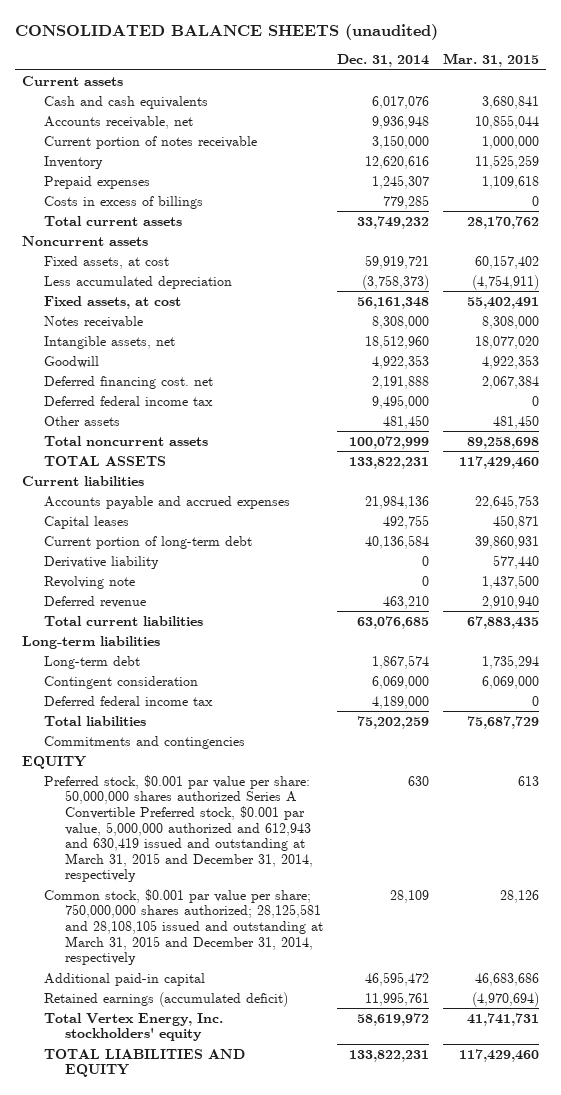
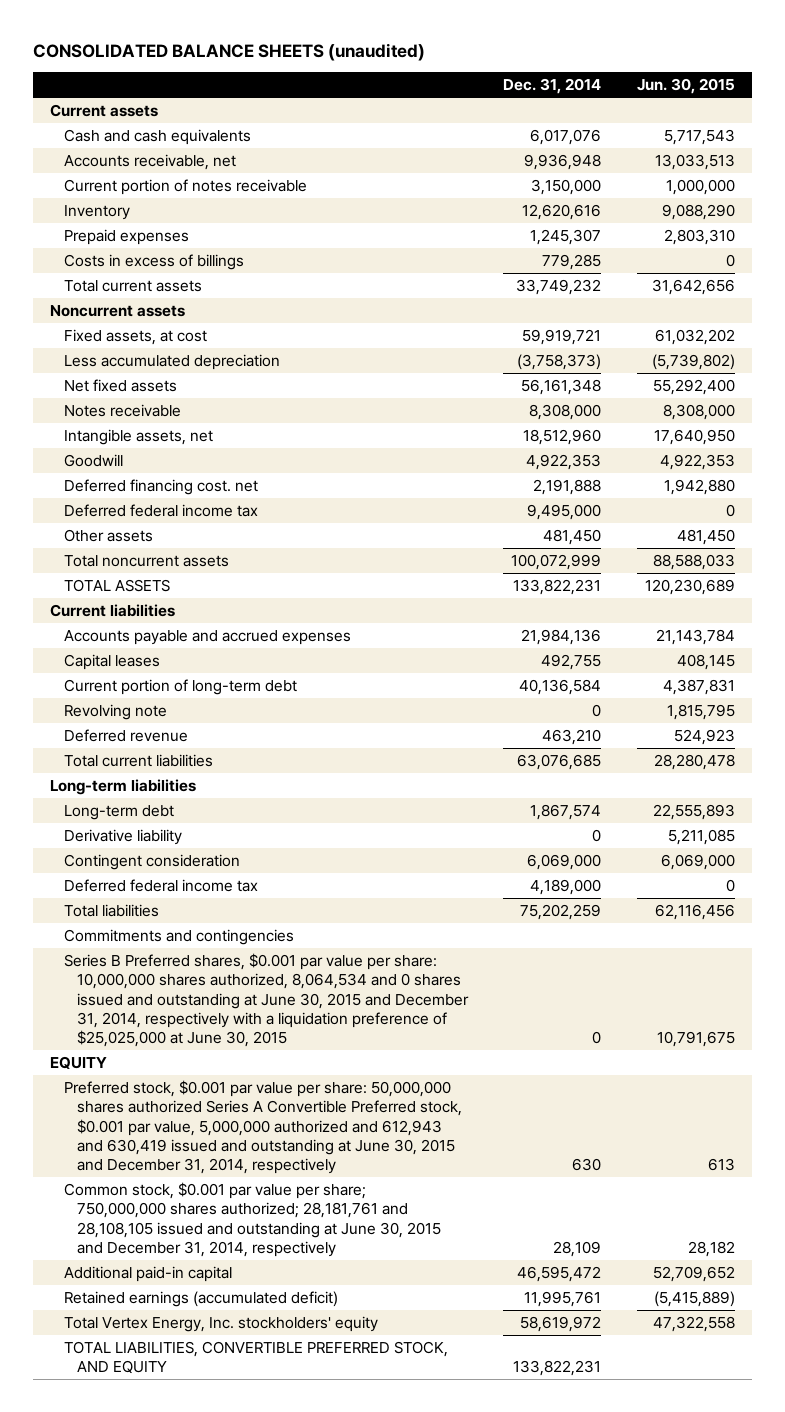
- | Dec. 31, 2014 | Mar. 31, 2015
+ | Dec. 31, 2014 | Jun. 30, 2015
- Fixed assets, at cost | 56,161,348 | 55,402,491
+ Net fixed assets | 56,161,348 | 55,292,400
moved down: Derivative liability | 0 | 5,211,085
+ Series B Preferred shares, $0.001 par value per share: 10,000,000 shares authorized, 8,064,534 and 0 shares issued and outstanding at June 30, 2015 and December 31, 2014, respectively with a liquidation preference of $25,025,000 at June 30, 2015 | 0 | 10,791,675
- Preferred stock, $0.001 par value per share: 50,000,000 shares authorized Series A Convertible Preferred stock, $0.001 par value, 5,000,000 authorized and 612,943 and 630,419 issued and outstanding at March 31, 2015 and December 31, 2014, respectively | 630 | 613
- Common stock, $0.001 par value per share; 750,000,000 shares authorized; 28,125,581 and 28,108,105 issued and outstanding at March 31, 2015 and December 31, 2014, respectively | 28,109 | 28,126
+ Preferred stock, $0.001 par value per share: 50,000,000 shares authorized Series A Convertible Preferred stock, $0.001 par value, 5,000,000 authorized and 612,943 and 630,419 issued and outstanding at June 30, 2015 and December 31, 2014, respectively | 630 | 613
+ Common stock, $0.001 par value per share; 750,000,000 shares authorized; 28,181,761 and 28,108,105 issued and outstanding at June 30, 2015 and December 31, 2014, respectively | 28,109 | 28,182
- TOTAL LIABILITIES AND EQUITY | 133,822,231 | 117,429,460
+ TOTAL LIABILITIES, CONVERTIBLE PREFERRED STOCK, AND EQUITY | 133,822,231 |

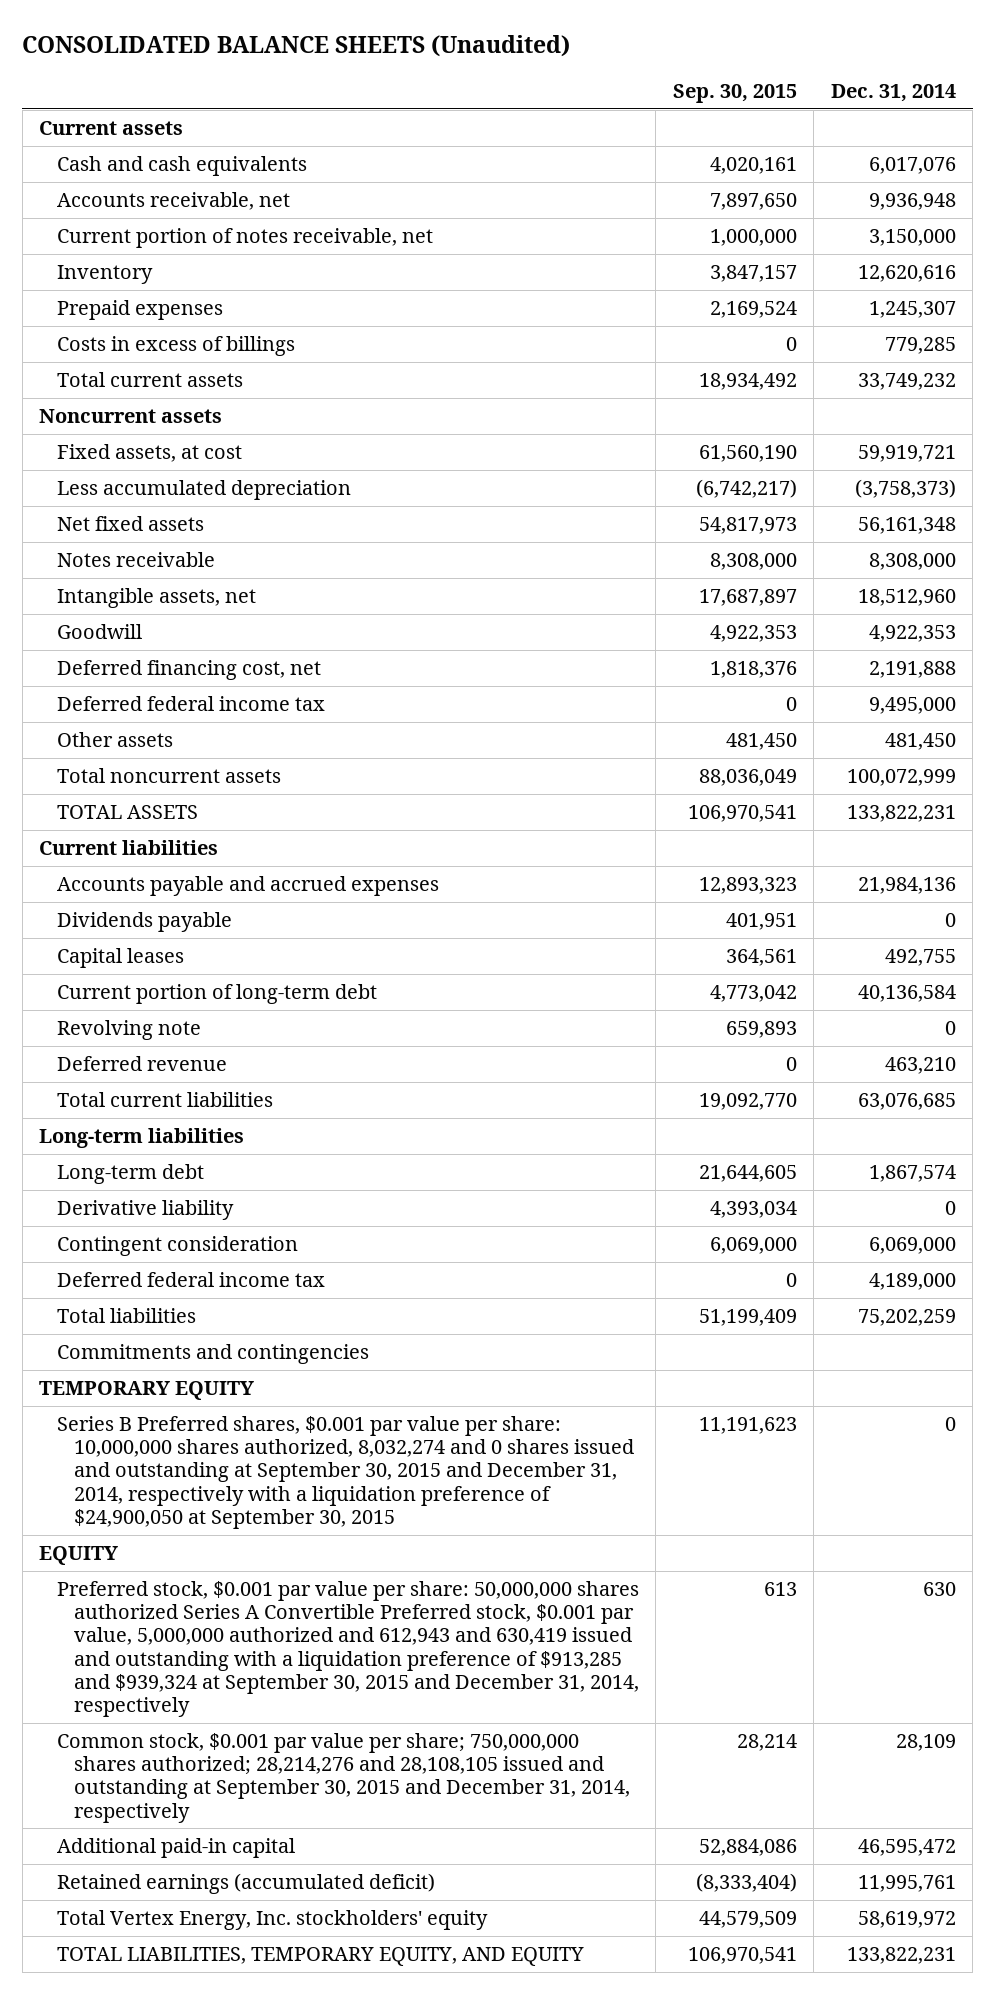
- CONSOLIDATED BALANCE SHEETS (unaudited)
+ CONSOLIDATED BALANCE SHEETS (Unaudited)
- | Dec. 31, 2014 | Jun. 30, 2015
+ | Sep. 30, 2015 | Dec. 31, 2014
- Current portion of notes receivable | 3,150,000 | 1,000,000
+ Current portion of notes receivable, net | 1,000,000 | 3,150,000
- Deferred financing cost. net | 2,191,888 | 1,942,880
+ Deferred financing cost, net | 1,818,376 | 2,191,888
+ Dividends payable | 401,951 | 0
- Series B Preferred shares, $0.001 par value per share: 10,000,000 shares authorized, 8,064,534 and 0 shares issued and outstanding at June 30, 2015 and December 31, 2014, respectively with a liquidation preference of $25,025,000 at June 30, 2015 | 0 | 10,791,675
+ TEMPORARY EQUITY
+ Series B Preferred shares, $0.001 par value per share: 10,000,000 shares authorized, 8,032,274 and 0 shares issued and outstanding at September 30, 2015 and December 31, 2014, respectively with a liquidation preference of $24,900,050 at September 30, 2015 | 11,191,623 | 0
- Preferred stock, $0.001 par value per share: 50,000,000 shares authorized Series A Convertible Preferred stock, $0.001 par value, 5,000,000 authorized and 612,943 and 630,419 issued and outstanding at June 30, 2015 and December 31, 2014, respectively | 630 | 613
- Common stock, $0.001 par value per share; 750,000,000 shares authorized; 28,181,761 and 28,108,105 issued and outstanding at June 30, 2015 and December 31, 2014, respectively | 28,109 | 28,182
+ Preferred stock, $0.001 par value per share: 50,000,000 shares authorized Series A Convertible Preferred stock, $0.001 par value, 5,000,000 authorized and 612,943 and 630,419 issued and outstanding with a liquidation preference of $913,285 and $939,324 at September 30, 2015 and December 31, 2014, respectively | 613 | 630
+ Common stock, $0.001 par value per share; 750,000,000 shares authorized; 28,214,276 and 28,108,105 issued and outstanding at September 30, 2015 and December 31, 2014, respectively | 28,214 | 28,109
- TOTAL LIABILITIES, CONVERTIBLE PREFERRED STOCK, AND EQUITY | 133,822,231 |
+ TOTAL LIABILITIES, TEMPORARY EQUITY, AND EQUITY | 106,970,541 | 133,822,231

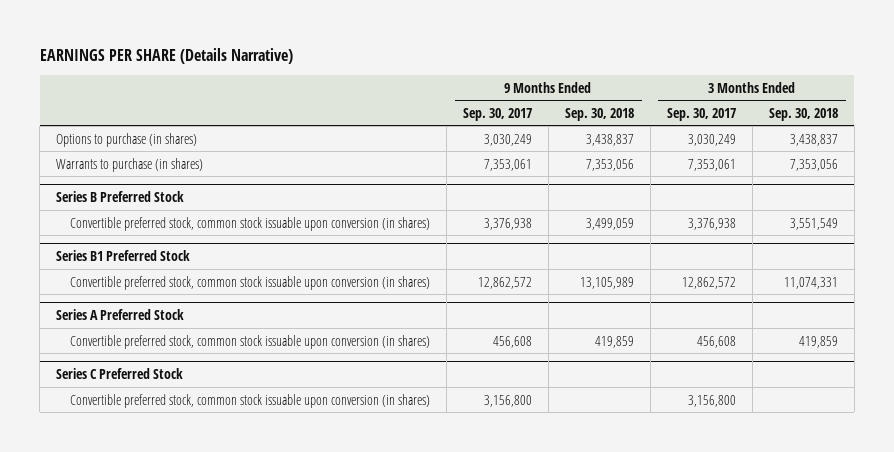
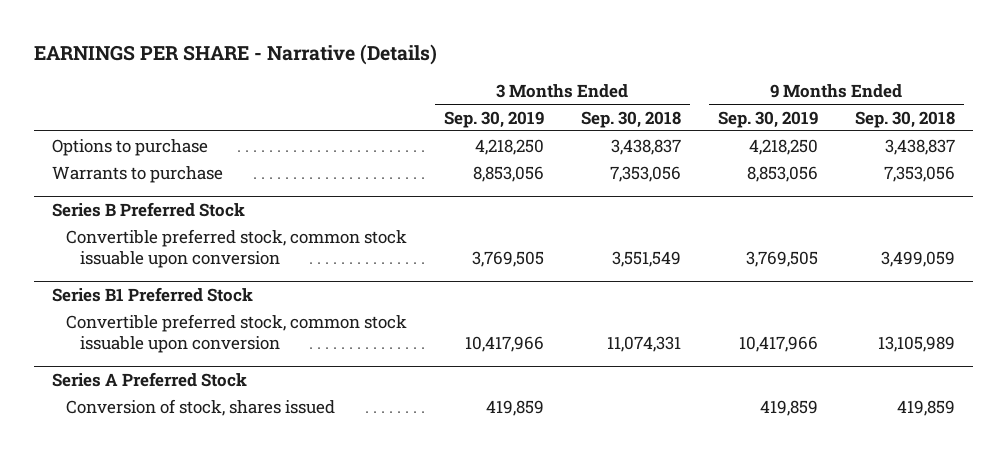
- EARNINGS PER SHARE (Details Narrative)
+ EARNINGS PER SHARE - Narrative (Details)
- | 9 Months Ended Sep. 30, 2017 | 9 Months Ended Sep. 30, 2018 | 3 Months Ended Sep. 30, 2017 | 3 Months Ended Sep. 30, 2018
+ | 3 Months Ended Sep. 30, 2019 | 3 Months Ended Sep. 30, 2018 | 9 Months Ended Sep. 30, 2019 | 9 Months Ended Sep. 30, 2018
- Options to purchase (in shares) | 3,030,249 | 3,438,837 | 3,030,249 | 3,438,837
- Warrants to purchase (in shares) | 7,353,061 | 7,353,056 | 7,353,061 | 7,353,056
+ Options to purchase | 4,218,250 | 3,438,837 | 4,218,250 | 3,438,837
+ Warrants to purchase | 8,853,056 | 7,353,056 | 8,853,056 | 7,353,056
@ Series B Preferred Stock
- Convertible preferred stock, common stock issuable upon conversion (in shares) | 3,376,938 | 3,499,059 | 3,376,938 | 3,551,549
+ Convertible preferred stock, common stock issuable upon conversion | 3,769,505 | 3,551,549 | 3,769,505 | 3,499,059
@ Series B1 Preferred Stock
- Convertible preferred stock, common stock issuable upon conversion (in shares) | 12,862,572 | 13,105,989 | 12,862,572 | 11,074,331
+ Convertible preferred stock, common stock issuable upon conversion | 10,417,966 | 11,074,331 | 10,417,966 | 13,105,989
@ Series A Preferred Stock
- Convertible preferred stock, common stock issuable upon conversion (in shares) | 456,608 | 419,859 | 456,608 | 419,859
- Series C Preferred Stock
- Convertible preferred stock, common stock issuable upon conversion (in shares) | 3,156,800 | | 3,156,800 |
@ Series A Preferred Stock
+ Conversion of stock, shares issued | 419,859 | | 419,859 | 419,859

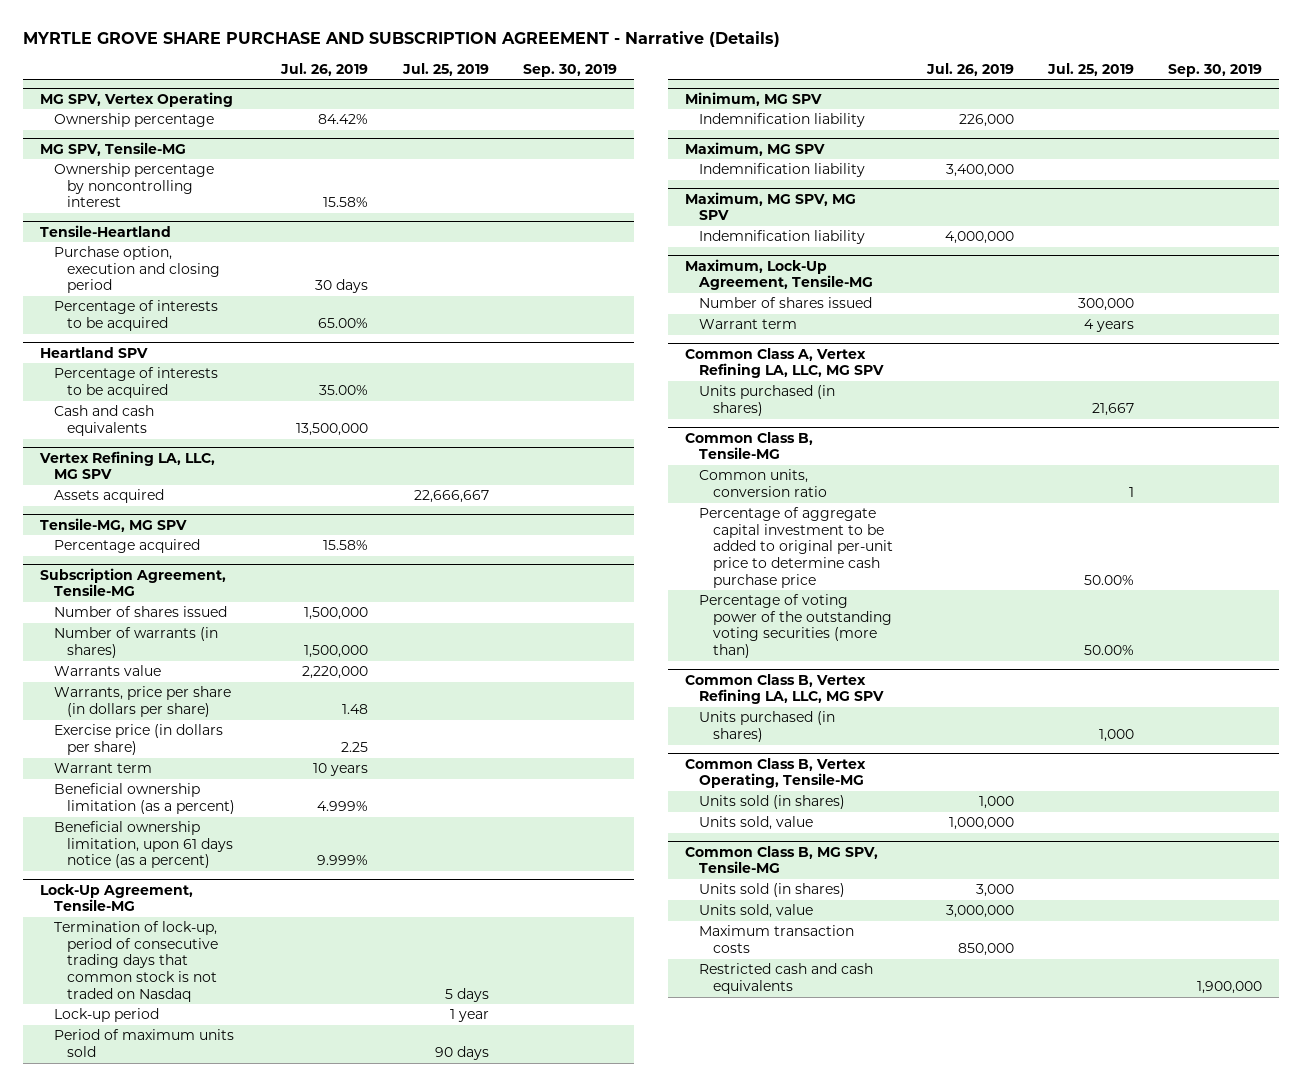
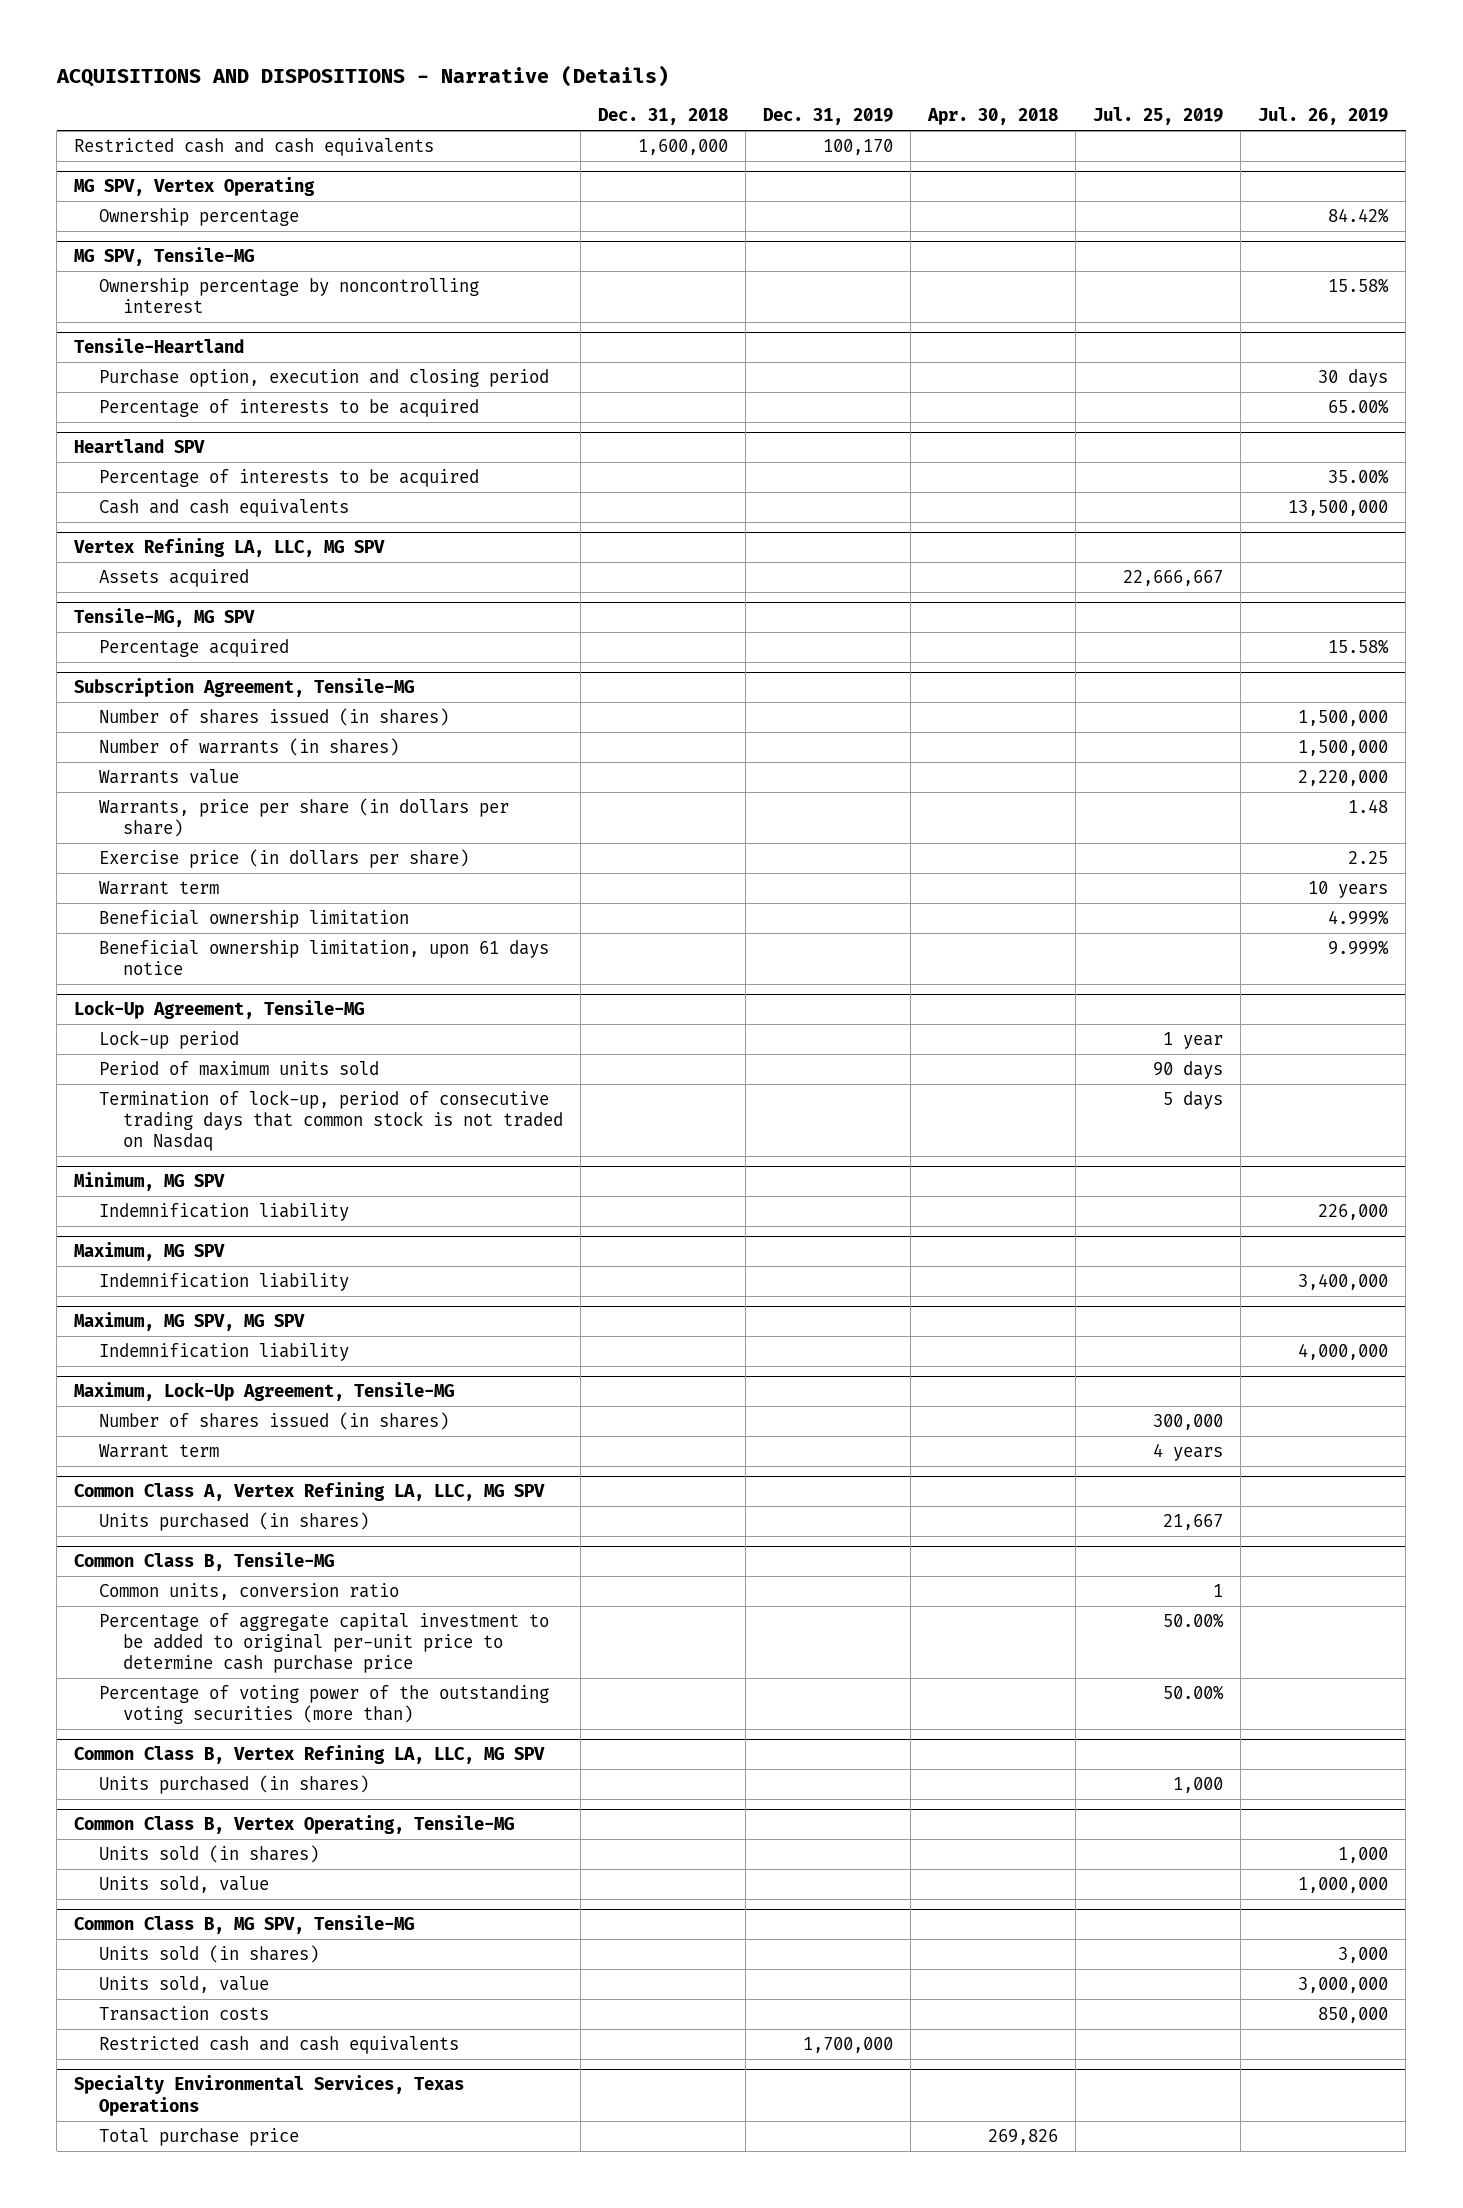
- MYRTLE GROVE SHARE PURCHASE AND SUBSCRIPTION AGREEMENT - Narrative (Details)
+ ACQUISITIONS AND DISPOSITIONS - Narrative (Details)
- | Jul. 26, 2019 | Jul. 25, 2019 | Sep. 30, 2019
+ | Dec. 31, 2018 | Dec. 31, 2019 | Apr. 30, 2018 | Jul. 25, 2019 | Jul. 26, 2019
+ Restricted cash and cash equivalents | 1,600,000 | 100,170 | | |
@ Subscription Agreement, Tensile-MG
- Number of shares issued | 1,500,000 | |
+ Number of shares issued (in shares) | | | | | 1,500,000
- Beneficial ownership limitation (as a percent) | 4.999% | |
- Beneficial ownership limitation, upon 61 days notice (as a percent) | 9.999% | |
+ Beneficial ownership limitation | | | | | 4.999%
+ Beneficial ownership limitation, upon 61 days notice | | | | | 9.999%
@ Lock-Up Agreement, Tensile-MG
moved down: Termination of lock-up, period of consecutive trading days that common stock is not traded on Nasdaq | | | | 5 days |
@ Maximum, Lock-Up Agreement, Tensile-MG
- Number of shares issued | | 300,000 |
+ Number of shares issued (in shares) | | | | 300,000 |
@ Common Class B, MG SPV, Tensile-MG
- Maximum transaction costs | 850,000 | |
+ Transaction costs | | | | | 850,000
+ Specialty Environmental Services, Texas Operations
+ Total purchase price | | | 269,826 | |

